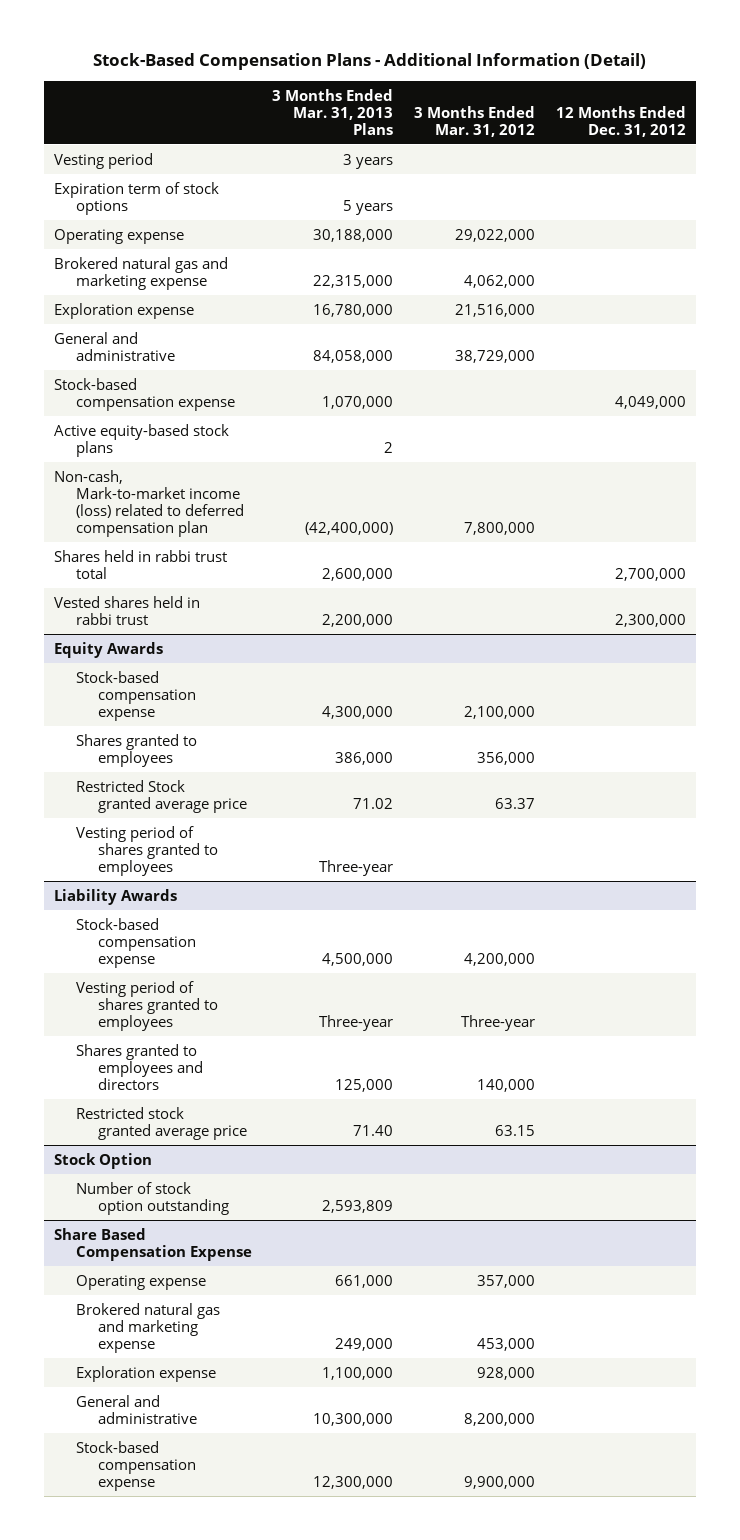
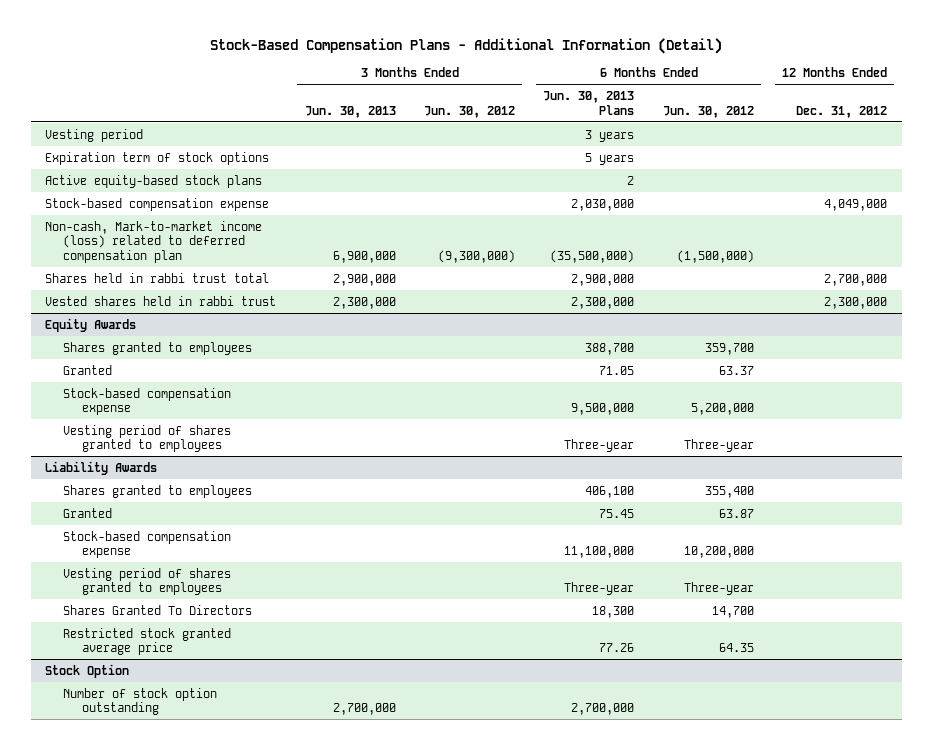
- | 3 Months Ended Mar. 31, 2013 Plans | 3 Months Ended Mar. 31, 2012 | 12 Months Ended Dec. 31, 2012
+ | 3 Months Ended Jun. 30, 2013 | 3 Months Ended Jun. 30, 2012 | 6 Months Ended Jun. 30, 2013 Plans | 6 Months Ended Jun. 30, 2012 | 12 Months Ended Dec. 31, 2012
- Operating expense | 30,188,000 | 29,022,000 |
- Brokered natural gas and marketing expense | 22,315,000 | 4,062,000 |
- Exploration expense | 16,780,000 | 21,516,000 |
- General and administrative | 84,058,000 | 38,729,000 |
moved down: Stock-based compensation expense | | | 2,030,000 | | 4,049,000
@ Equity Awards
- Restricted Stock granted average price | 71.02 | 63.37 |
+ Granted | | | 71.05 | 63.37 |
moved down: Stock-based compensation expense | | | 9,500,000 | 5,200,000 |
@ Liability Awards
+ Shares granted to employees | | | 406,100 | 355,400 |
+ Granted | | | 75.45 | 63.87 |
- Shares granted to employees and directors | 125,000 | 140,000 |
+ Shares Granted To Directors | | | 18,300 | 14,700 |
- Share Based Compensation Expense
- Operating expense | 661,000 | 357,000 |
- Brokered natural gas and marketing expense | 249,000 | 453,000 |
- Exploration expense | 1,100,000 | 928,000 |
- General and administrative | 10,300,000 | 8,200,000 |
- Stock-based compensation expense | 12,300,000 | 9,900,000 |

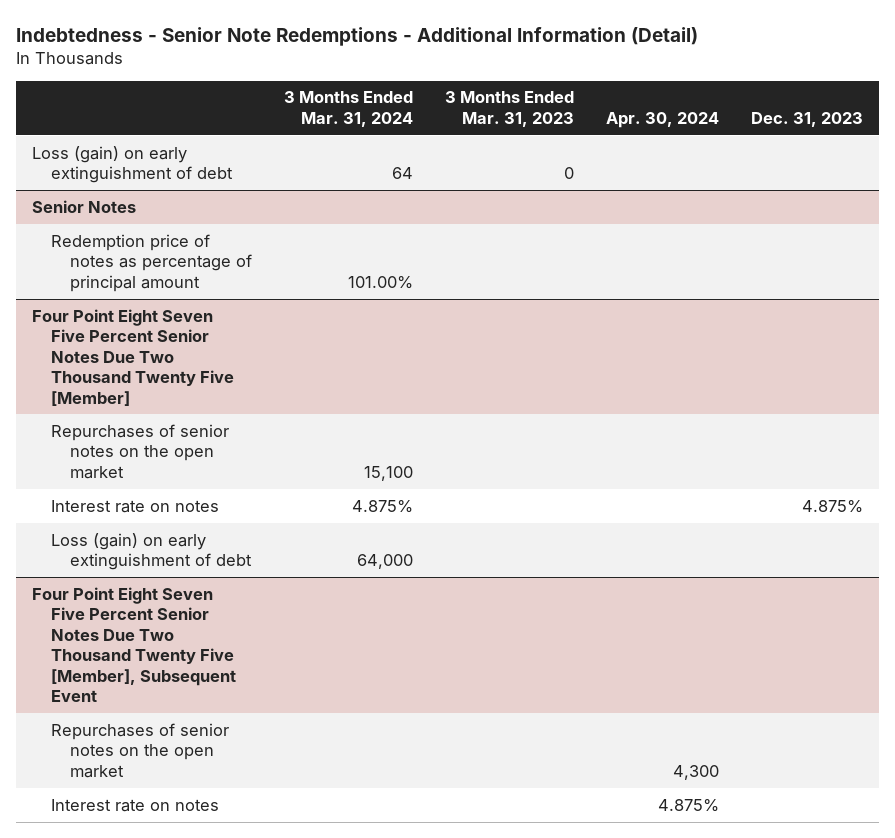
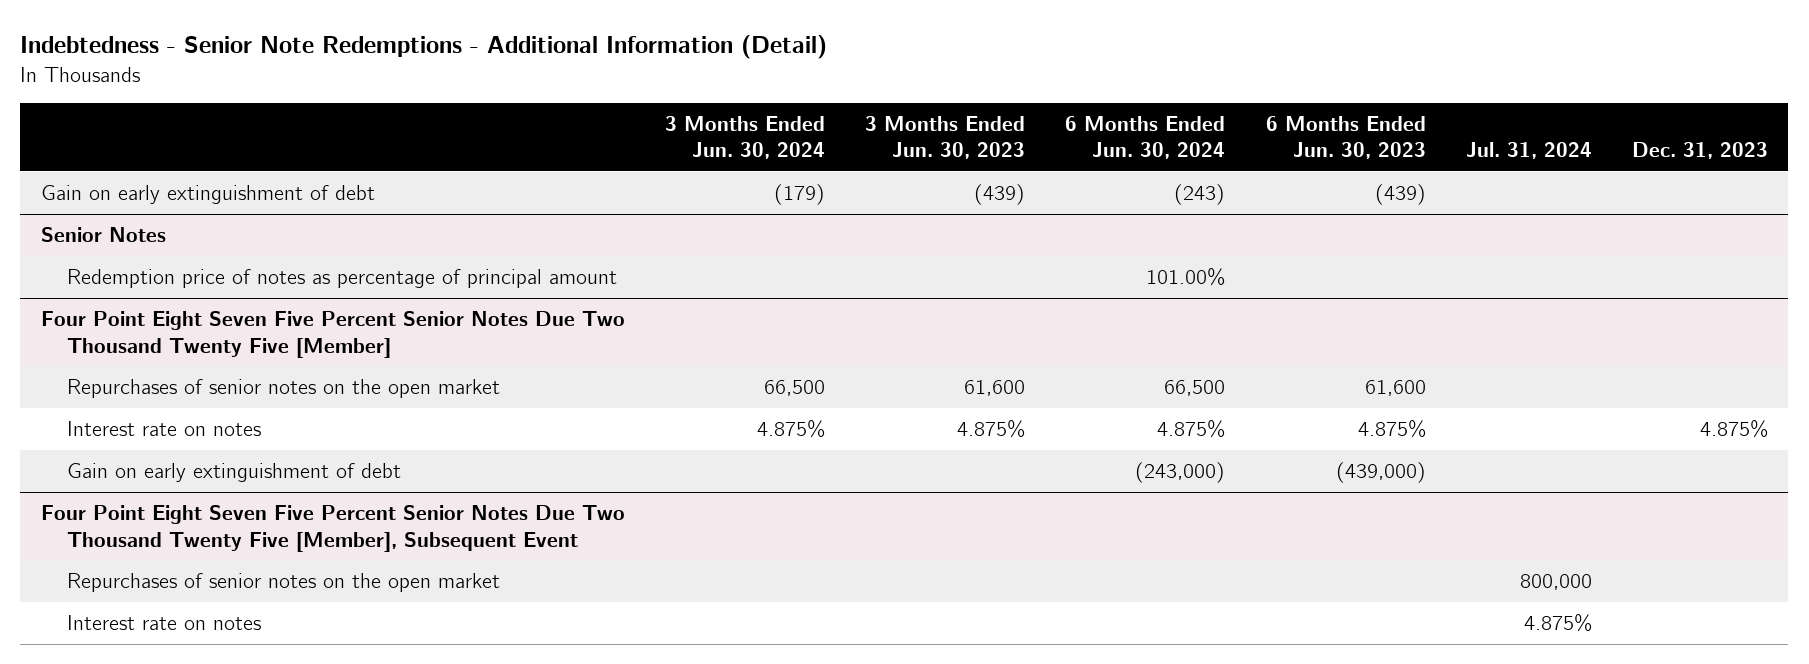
- | 3 Months Ended Mar. 31, 2024 | 3 Months Ended Mar. 31, 2023 | Apr. 30, 2024 | Dec. 31, 2023
+ | 3 Months Ended Jun. 30, 2024 | 3 Months Ended Jun. 30, 2023 | 6 Months Ended Jun. 30, 2024 | 6 Months Ended Jun. 30, 2023 | Jul. 31, 2024 | Dec. 31, 2023
- Loss (gain) on early extinguishment of debt | 64 | 0 | |
+ Gain on early extinguishment of debt | (179) | (439) | (243) | (439) | |
@ Four Point Eight Seven Five Percent Senior Notes Due Two Thousand Twenty Five [Member]
- Loss (gain) on early extinguishment of debt | 64,000 | | |
+ Gain on early extinguishment of debt | | | (243,000) | (439,000) | |

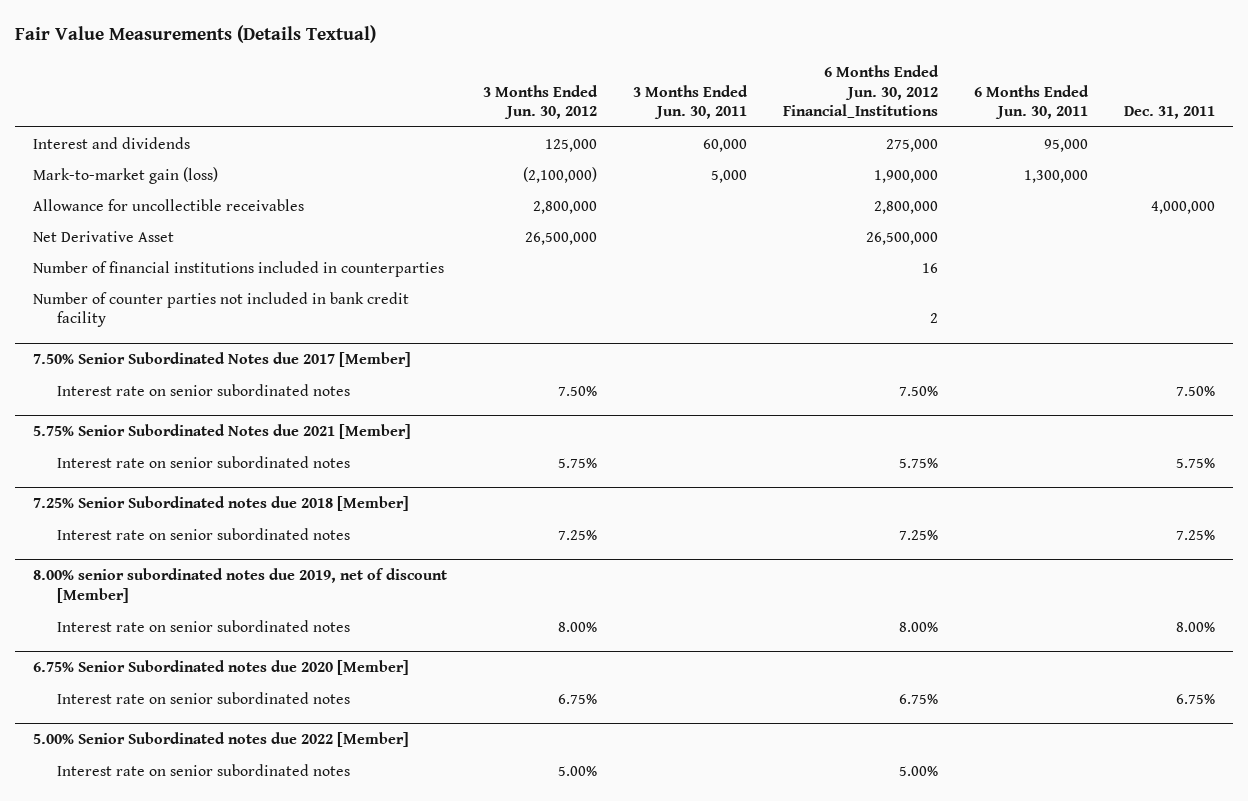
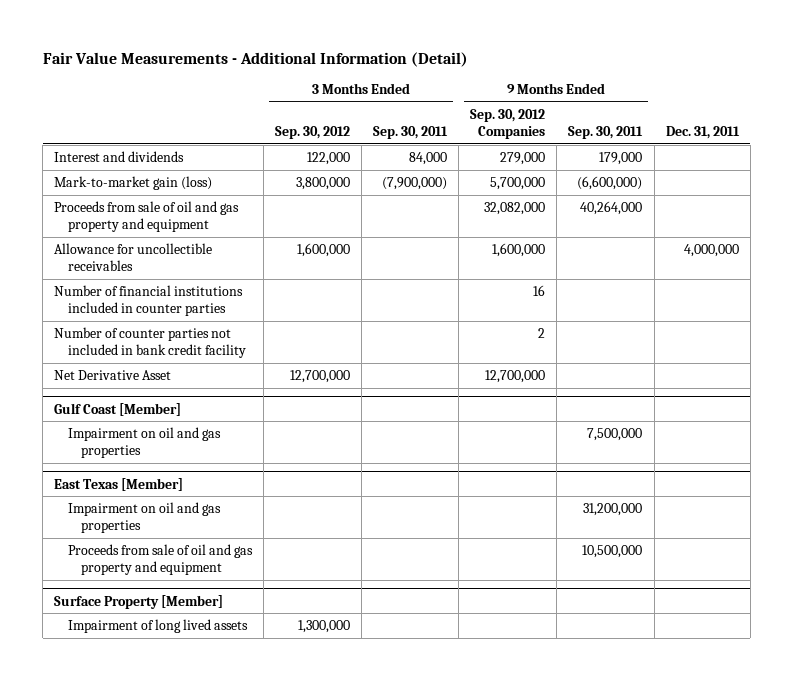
- Fair Value Measurements (Details Textual)
+ Fair Value Measurements - Additional Information (Detail)
- | 3 Months Ended Jun. 30, 2012 | 3 Months Ended Jun. 30, 2011 | 6 Months Ended Jun. 30, 2012 Financial_Institutions | 6 Months Ended Jun. 30, 2011 | Dec. 31, 2011
+ | 3 Months Ended Sep. 30, 2012 | 3 Months Ended Sep. 30, 2011 | 9 Months Ended Sep. 30, 2012 Companies | 9 Months Ended Sep. 30, 2011 | Dec. 31, 2011
+ Proceeds from sale of oil and gas property and equipment | | | 32,082,000 | 40,264,000 |
- Number of financial institutions included in counterparties | | | 16 | |
+ Number of financial institutions included in counter parties | | | 16 | |
- 7.50% Senior Subordinated Notes due 2017 [Member]
- Interest rate on senior subordinated notes | 7.50% | | 7.50% | | 7.50%
- 5.75% Senior Subordinated Notes due 2021 [Member]
- Interest rate on senior subordinated notes | 5.75% | | 5.75% | | 5.75%
- 7.25% Senior Subordinated notes due 2018 [Member]
- Interest rate on senior subordinated notes | 7.25% | | 7.25% | | 7.25%
- 8.00% senior subordinated notes due 2019, net of discount [Member]
- Interest rate on senior subordinated notes | 8.00% | | 8.00% | | 8.00%
- 6.75% Senior Subordinated notes due 2020 [Member]
- Interest rate on senior subordinated notes | 6.75% | | 6.75% | | 6.75%
- 5.00% Senior Subordinated notes due 2022 [Member]
- Interest rate on senior subordinated notes | 5.00% | | 5.00% | |
moved down: Net Derivative Asset | 12,700,000 | | 12,700,000 | |
+ Gulf Coast [Member]
+ Impairment on oil and gas properties | | | | 7,500,000 |
+ East Texas [Member]
+ Impairment on oil and gas properties | | | | 31,200,000 |
+ Proceeds from sale of oil and gas property and equipment | | | | 10,500,000 |
+ Surface Property [Member]
+ Impairment of long lived assets | 1,300,000 | | | |

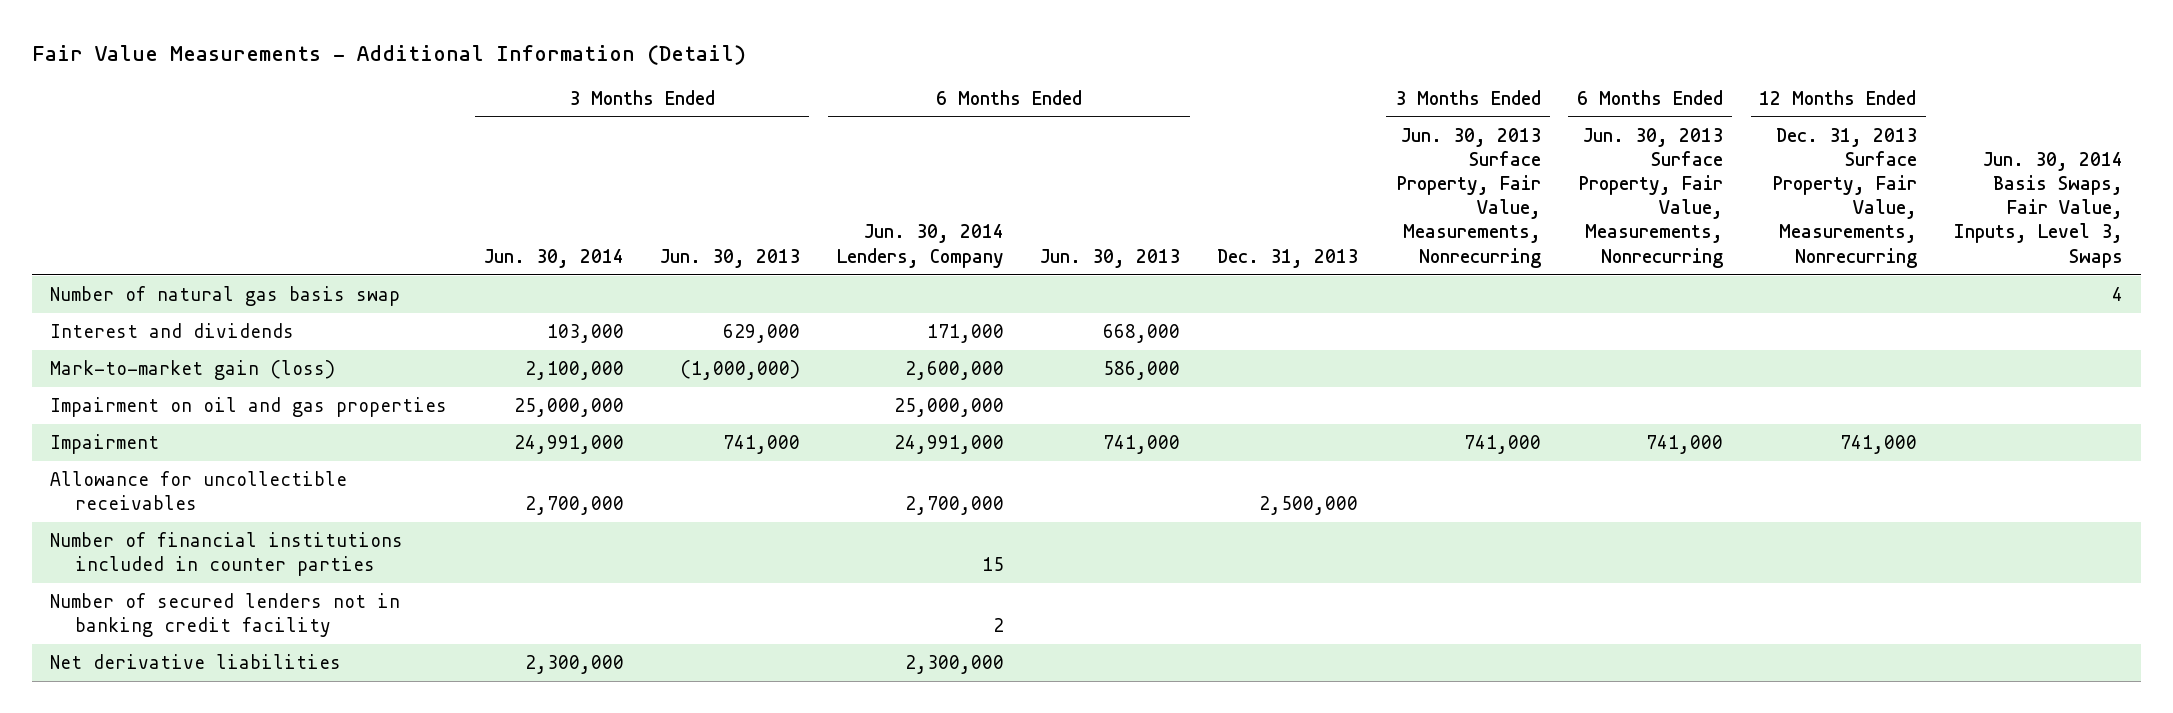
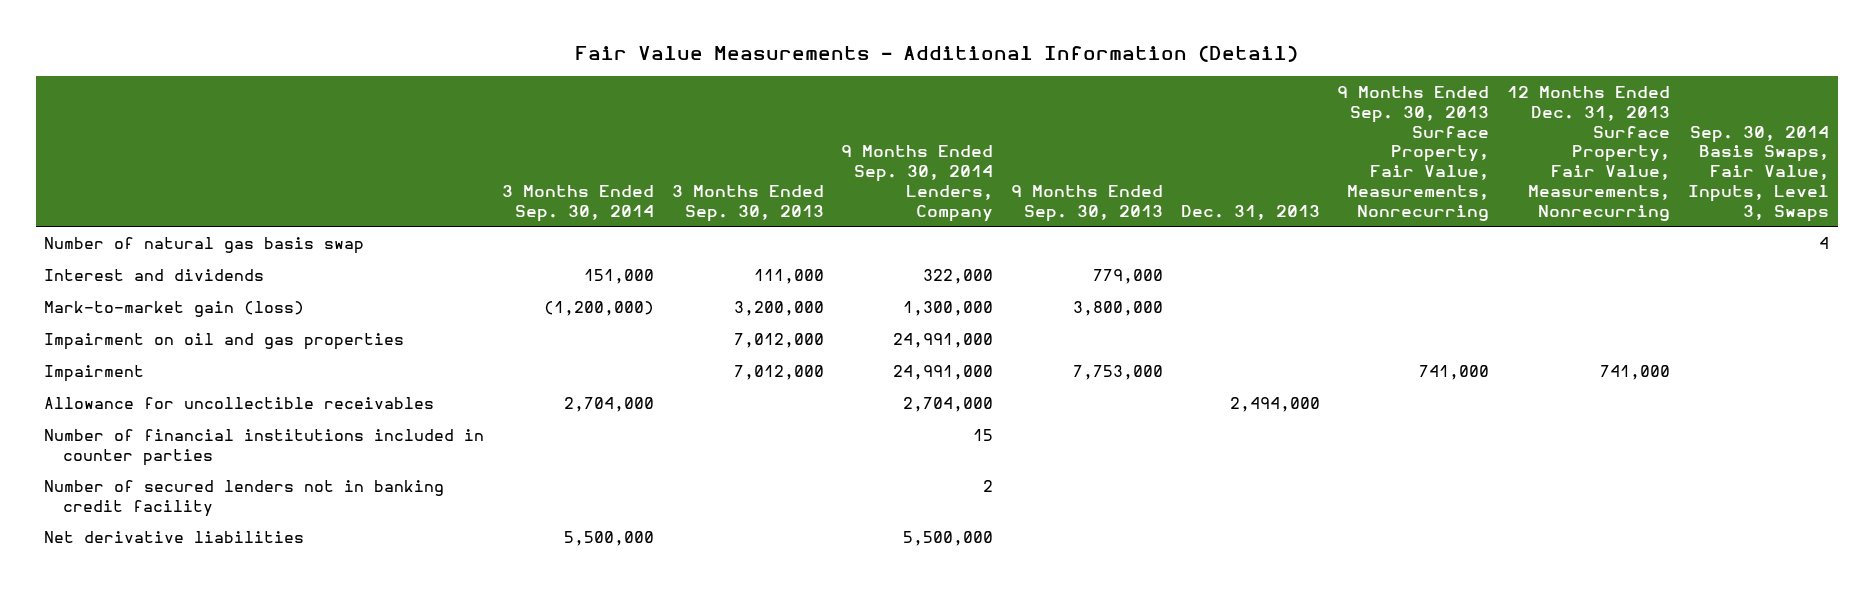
- | 3 Months Ended Jun. 30, 2014 | 3 Months Ended Jun. 30, 2013 | 6 Months Ended Jun. 30, 2014 Lenders, Company | 6 Months Ended Jun. 30, 2013 | Dec. 31, 2013 | 3 Months Ended Jun. 30, 2013 Surface Property, Fair Value, Measurements, Nonrecurring | 6 Months Ended Jun. 30, 2013 Surface Property, Fair Value, Measurements, Nonrecurring | 12 Months Ended Dec. 31, 2013 Surface Property, Fair Value, Measurements, Nonrecurring | Jun. 30, 2014 Basis Swaps, Fair Value, Inputs, Level 3, Swaps
+ | 3 Months Ended Sep. 30, 2014 | 3 Months Ended Sep. 30, 2013 | 9 Months Ended Sep. 30, 2014 Lenders, Company | 9 Months Ended Sep. 30, 2013 | Dec. 31, 2013 | 9 Months Ended Sep. 30, 2013 Surface Property, Fair Value, Measurements, Nonrecurring | 12 Months Ended Dec. 31, 2013 Surface Property, Fair Value, Measurements, Nonrecurring | Sep. 30, 2014 Basis Swaps, Fair Value, Inputs, Level 3, Swaps
- Allowance for uncollectible receivables | 2,700,000 | | 2,700,000 | | 2,500,000 | | | |
+ Allowance for uncollectible receivables | 2,704,000 | | 2,704,000 | | 2,494,000 | | |

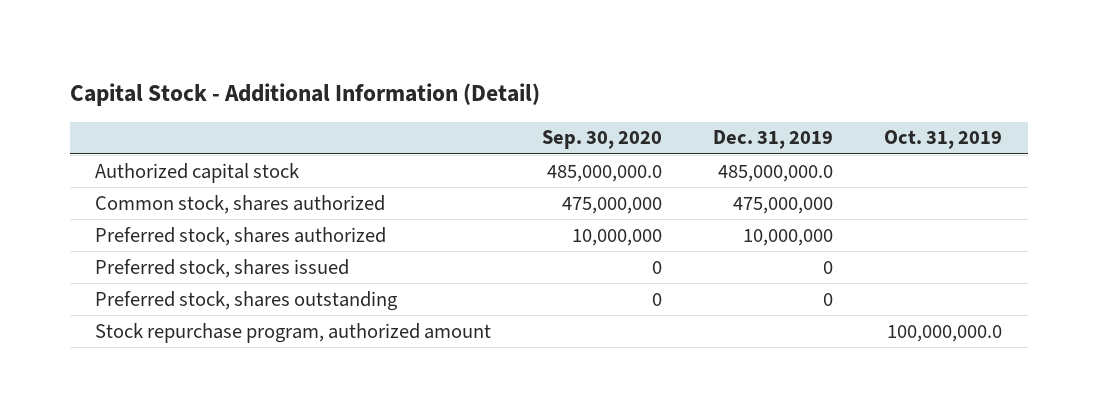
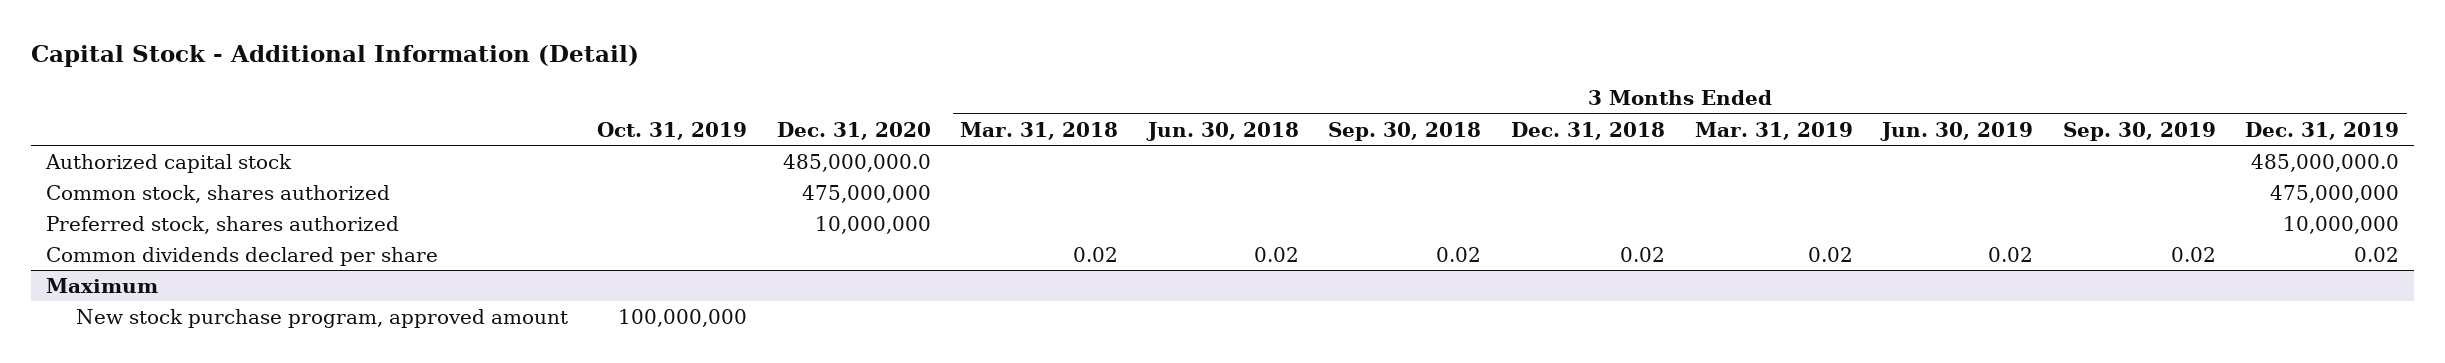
- | Sep. 30, 2020 | Dec. 31, 2019 | Oct. 31, 2019
+ | Oct. 31, 2019 | Dec. 31, 2020 | 3 Months Ended Mar. 31, 2018 | 3 Months Ended Jun. 30, 2018 | 3 Months Ended Sep. 30, 2018 | 3 Months Ended Dec. 31, 2018 | 3 Months Ended Mar. 31, 2019 | 3 Months Ended Jun. 30, 2019 | 3 Months Ended Sep. 30, 2019 | 3 Months Ended Dec. 31, 2019
- Preferred stock, shares issued | 0 | 0 |
- Preferred stock, shares outstanding | 0 | 0 |
- Stock repurchase program, authorized amount | | | 100,000,000.0
+ Common dividends declared per share | | | 0.02 | 0.02 | 0.02 | 0.02 | 0.02 | 0.02 | 0.02 | 0.02
+ Maximum
+ New stock purchase program, approved amount | 100,000,000 | | | | | | | | |

